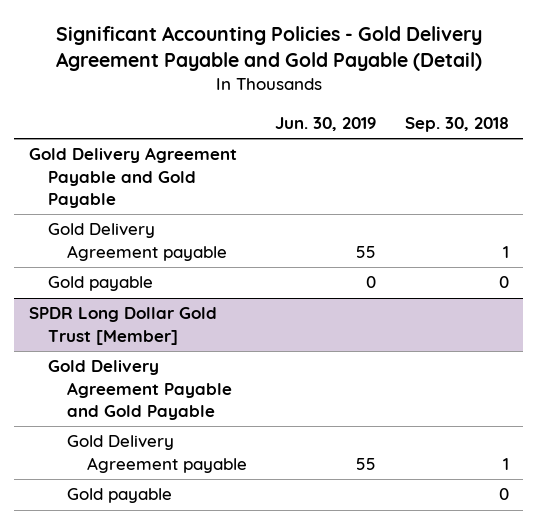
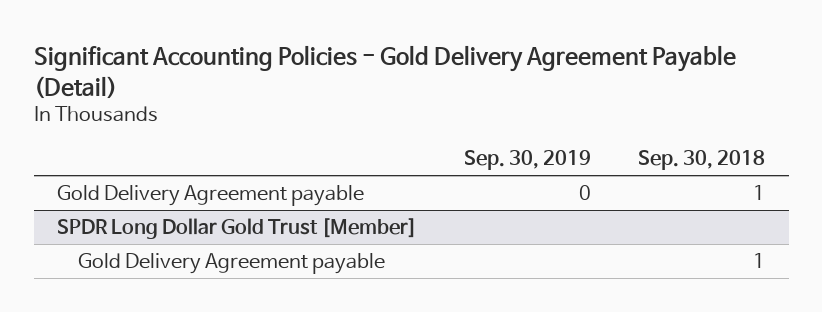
- Significant Accounting Policies - Gold Delivery Agreement Payable and Gold Payable (Detail)
+ Significant Accounting Policies - Gold Delivery Agreement Payable (Detail)
- | Jun. 30, 2019 | Sep. 30, 2018
+ | Sep. 30, 2019 | Sep. 30, 2018
- Gold Delivery Agreement Payable and Gold Payable
- Gold payable | 0 | 0
@ SPDR Long Dollar Gold Trust [Member]
- Gold Delivery Agreement Payable and Gold Payable
- Gold payable | | 0

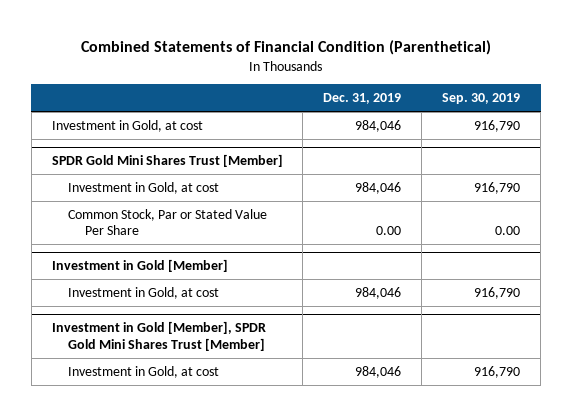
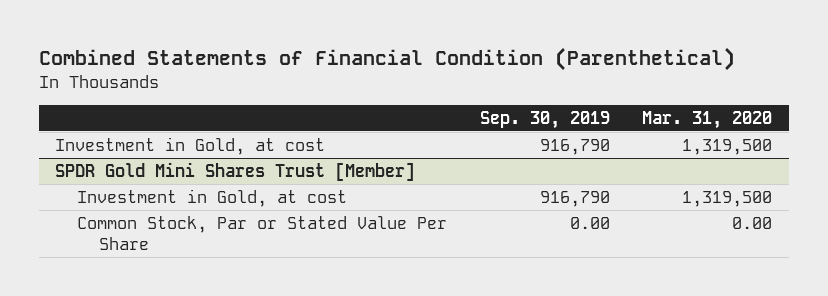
- | Dec. 31, 2019 | Sep. 30, 2019
+ | Sep. 30, 2019 | Mar. 31, 2020
- Investment in Gold [Member]
- Investment in Gold, at cost | 984,046 | 916,790
- Investment in Gold [Member], SPDR Gold Mini Shares Trust [Member]
- Investment in Gold, at cost | 984,046 | 916,790

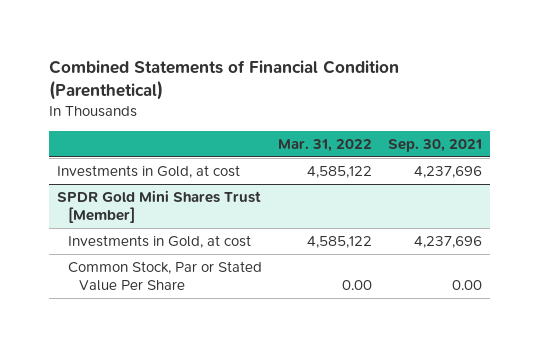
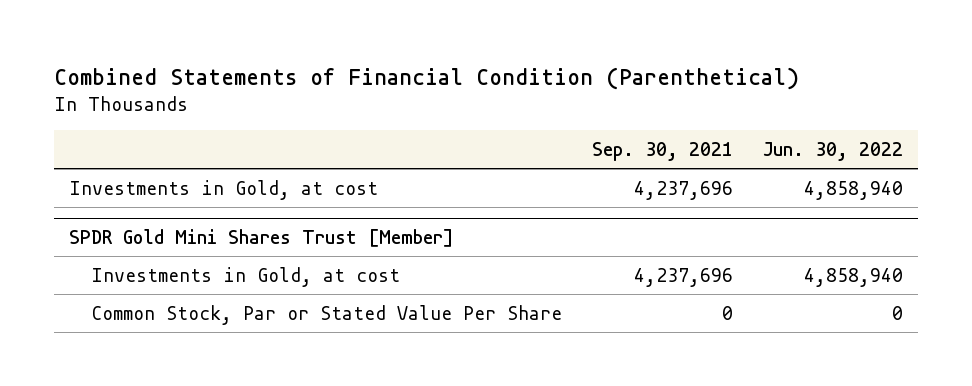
- | Mar. 31, 2022 | Sep. 30, 2021
+ | Sep. 30, 2021 | Jun. 30, 2022
@ SPDR Gold Mini Shares Trust [Member]
- Common Stock, Par or Stated Value Per Share | 0.00 | 0.00
+ Common Stock, Par or Stated Value Per Share | 0 | 0

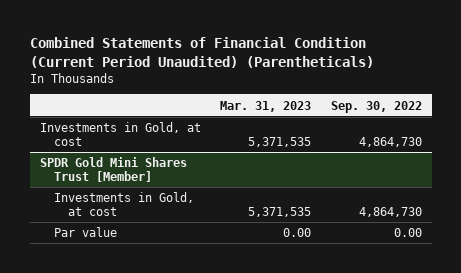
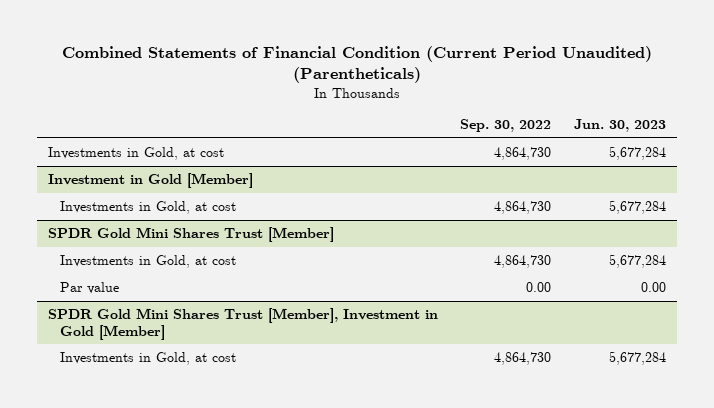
- | Mar. 31, 2023 | Sep. 30, 2022
+ | Sep. 30, 2022 | Jun. 30, 2023
+ Investment in Gold [Member]
+ Investments in Gold, at cost | 4,864,730 | 5,677,284
+ SPDR Gold Mini Shares Trust [Member], Investment in Gold [Member]
+ Investments in Gold, at cost | 4,864,730 | 5,677,284

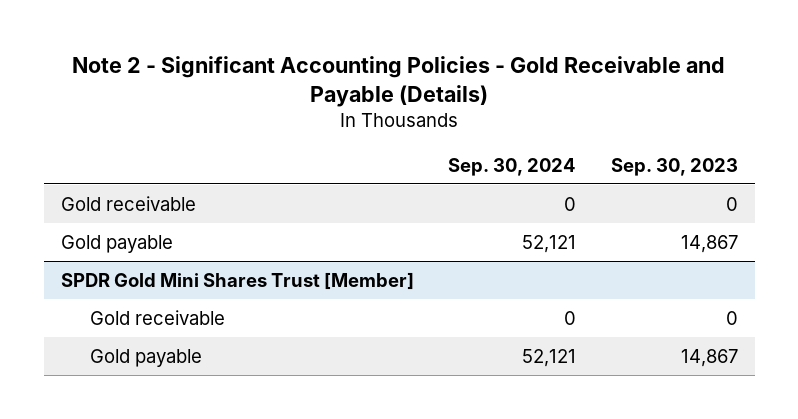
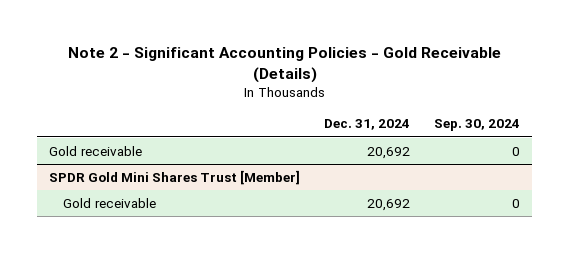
- Note 2 - Significant Accounting Policies - Gold Receivable and Payable (Details)
+ Note 2 - Significant Accounting Policies - Gold Receivable (Details)
- | Sep. 30, 2024 | Sep. 30, 2023
+ | Dec. 31, 2024 | Sep. 30, 2024
- Gold payable | 52,121 | 14,867
@ SPDR Gold Mini Shares Trust [Member]
- Gold payable | 52,121 | 14,867

